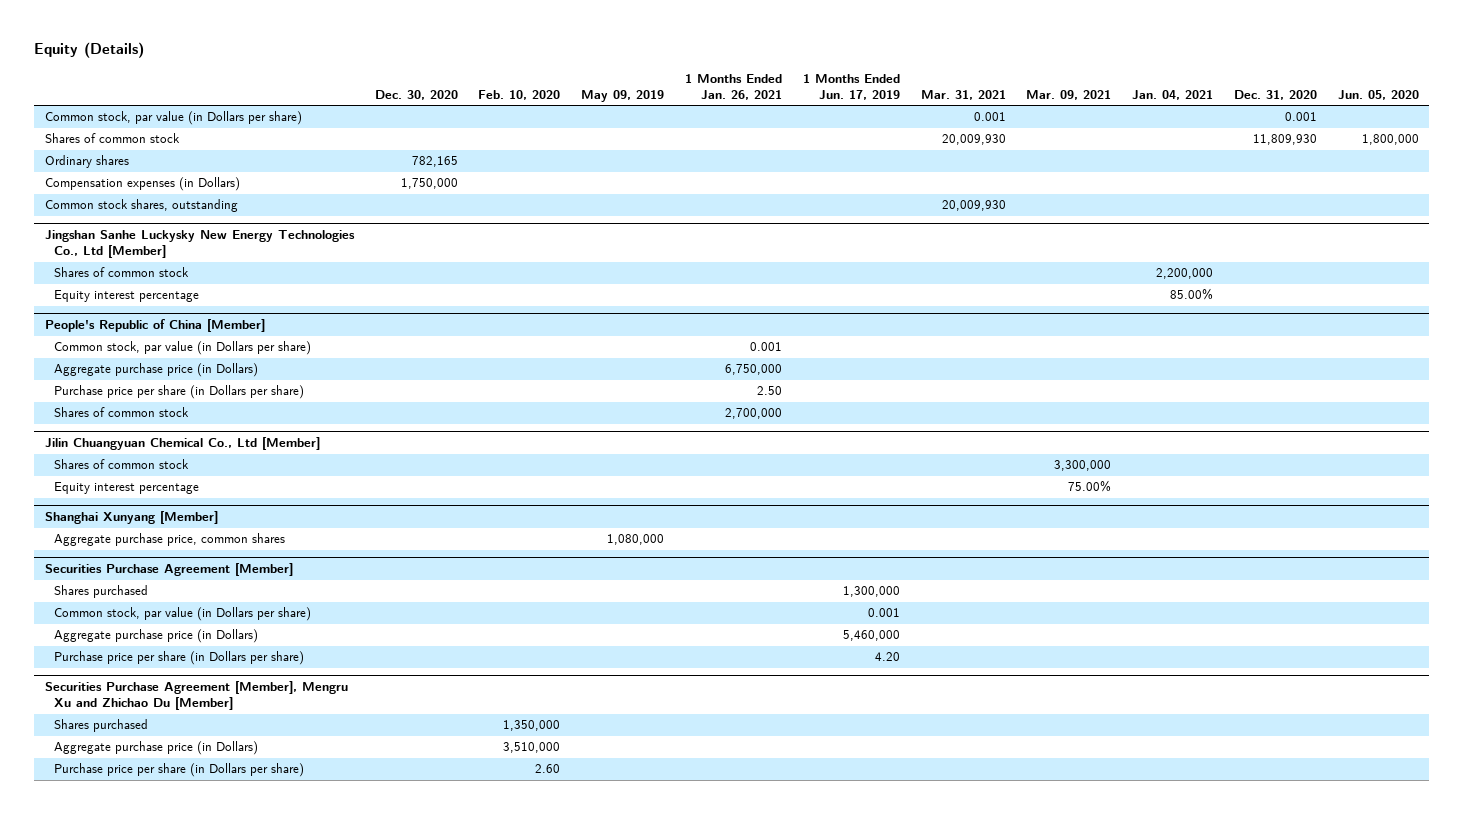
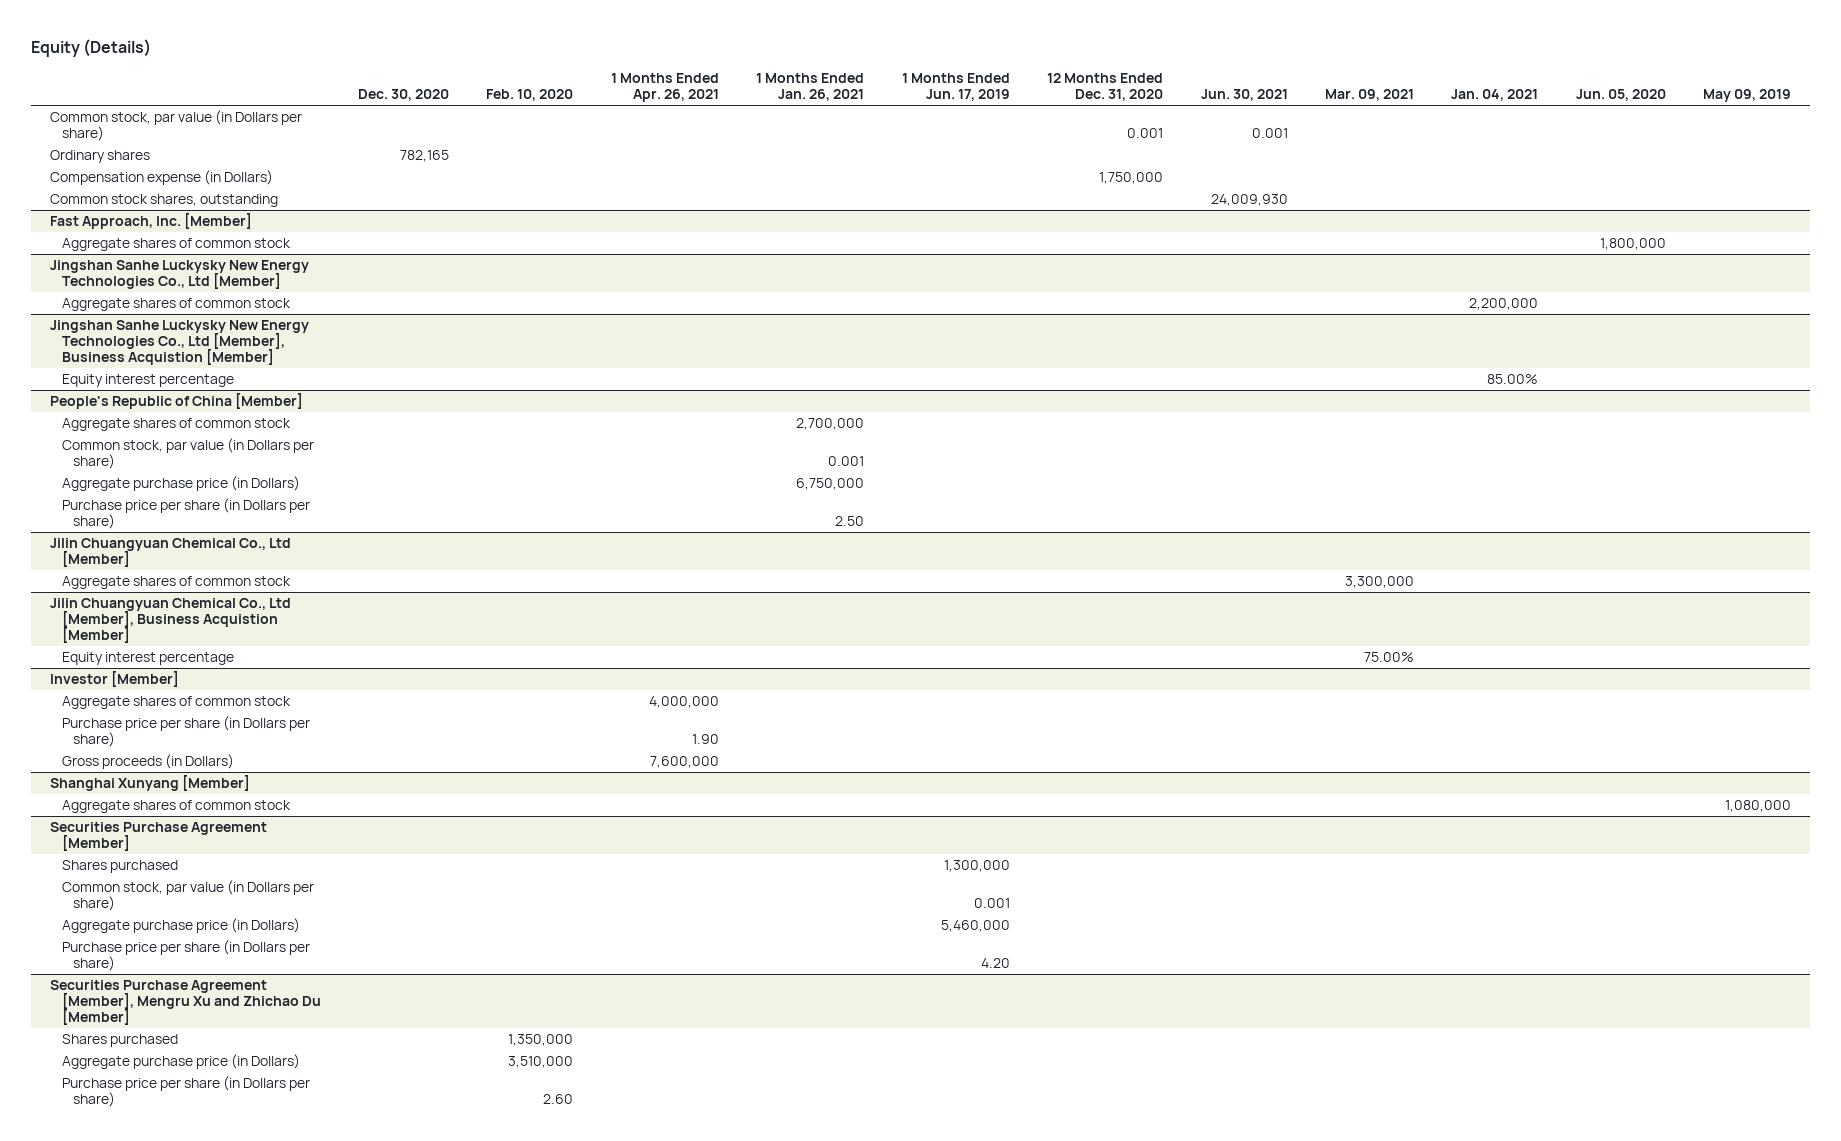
- | Dec. 30, 2020 | Feb. 10, 2020 | May 09, 2019 | 1 Months Ended Jan. 26, 2021 | 1 Months Ended Jun. 17, 2019 | Mar. 31, 2021 | Mar. 09, 2021 | Jan. 04, 2021 | Dec. 31, 2020 | Jun. 05, 2020
+ | Dec. 30, 2020 | Feb. 10, 2020 | 1 Months Ended Apr. 26, 2021 | 1 Months Ended Jan. 26, 2021 | 1 Months Ended Jun. 17, 2019 | 12 Months Ended Dec. 31, 2020 | Jun. 30, 2021 | Mar. 09, 2021 | Jan. 04, 2021 | Jun. 05, 2020 | May 09, 2019
- Shares of common stock | | | | | | 20,009,930 | | | 11,809,930 | 1,800,000
- Compensation expenses (in Dollars) | 1,750,000 | | | | | | | | |
+ Compensation expense (in Dollars) | | | | | | 1,750,000 | | | | |
+ Fast Approach, Inc. [Member]
+ Aggregate shares of common stock | | | | | | | | | | 1,800,000 |
@ Jingshan Sanhe Luckysky New Energy Technologies Co., Ltd [Member]
- Shares of common stock | | | | | | | | 2,200,000 | |
- Equity interest percentage | | | | | | | | 85.00% | |
+ Aggregate shares of common stock | | | | | | | | | 2,200,000 | |
+ Jingshan Sanhe Luckysky New Energy Technologies Co., Ltd [Member], Business Acquistion [Member]
+ Equity interest percentage | | | | | | | | | 85.00% | |
@ People's Republic of China [Member]
+ Aggregate shares of common stock | | | | 2,700,000 | | | | | | |
- Shares of common stock | | | | 2,700,000 | | | | | |
@ Jilin Chuangyuan Chemical Co., Ltd [Member]
- Shares of common stock | | | | | | | 3,300,000 | | |
- Equity interest percentage | | | | | | | 75.00% | | |
+ Aggregate shares of common stock | | | | | | | | 3,300,000 | | |
+ Jilin Chuangyuan Chemical Co., Ltd [Member], Business Acquistion [Member]
+ Equity interest percentage | | | | | | | | 75.00% | | |
+ Investor [Member]
+ Aggregate shares of common stock | | | 4,000,000 | | | | | | | |
+ Purchase price per share (in Dollars per share) | | | 1.90 | | | | | | | |
+ Gross proceeds (in Dollars) | | | 7,600,000 | | | | | | | |
@ Shanghai Xunyang [Member]
- Aggregate purchase price, common shares | | | 1,080,000 | | | | | | |
+ Aggregate shares of common stock | | | | | | | | | | | 1,080,000

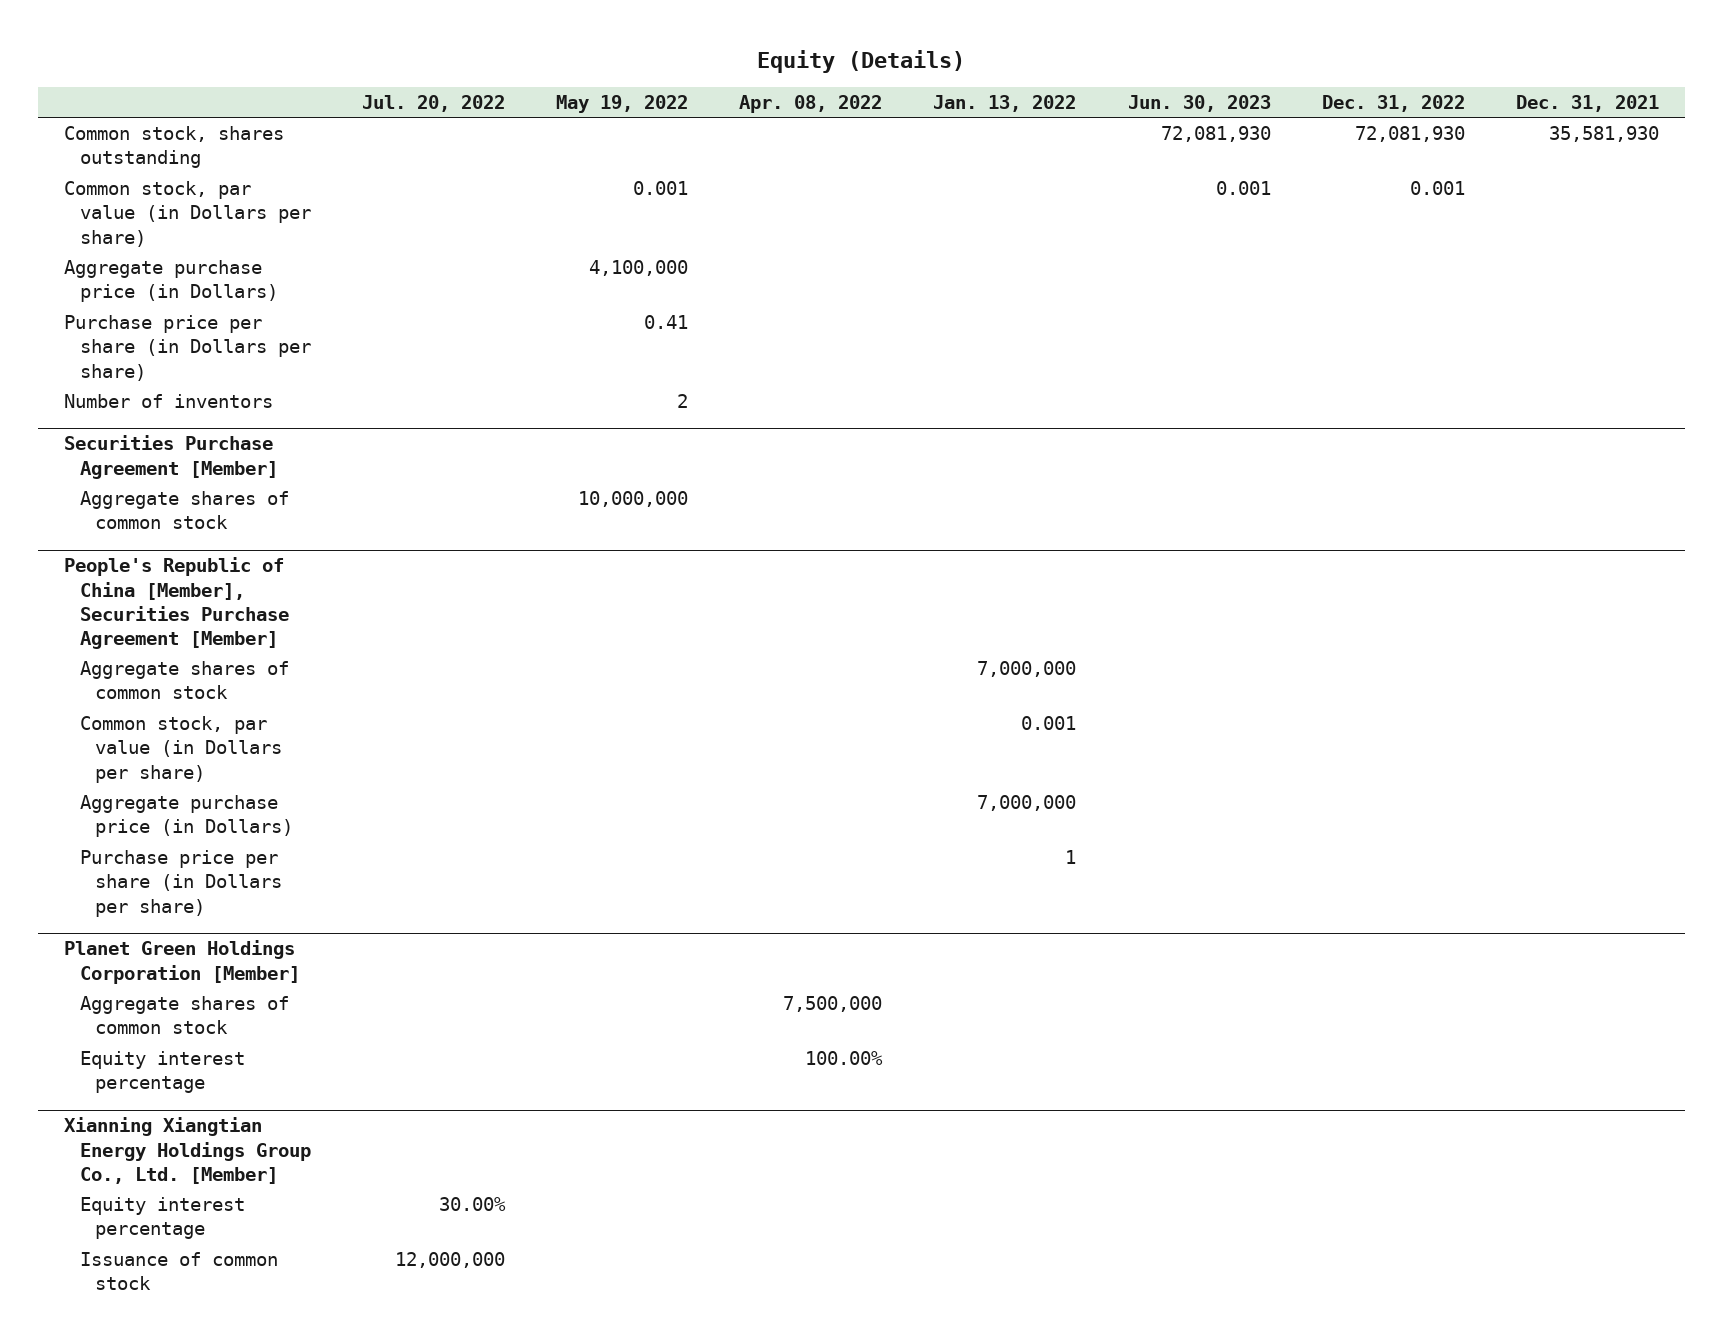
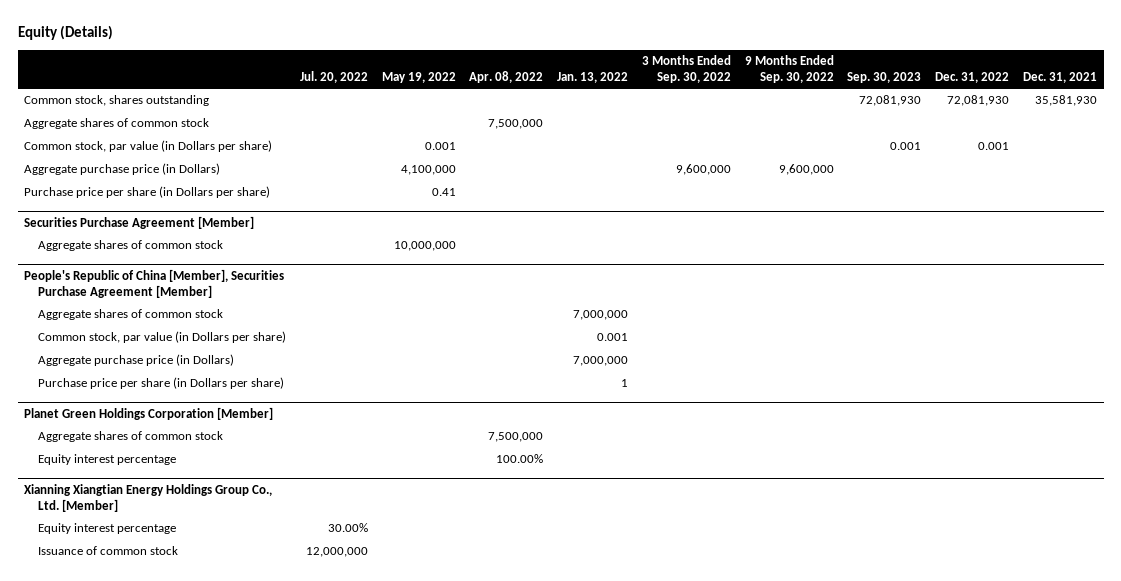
- | Jul. 20, 2022 | May 19, 2022 | Apr. 08, 2022 | Jan. 13, 2022 | Jun. 30, 2023 | Dec. 31, 2022 | Dec. 31, 2021
+ | Jul. 20, 2022 | May 19, 2022 | Apr. 08, 2022 | Jan. 13, 2022 | 3 Months Ended Sep. 30, 2022 | 9 Months Ended Sep. 30, 2022 | Sep. 30, 2023 | Dec. 31, 2022 | Dec. 31, 2021
+ Aggregate shares of common stock | | | 7,500,000 | | | | | |
- Number of inventors | | 2 | | | | |

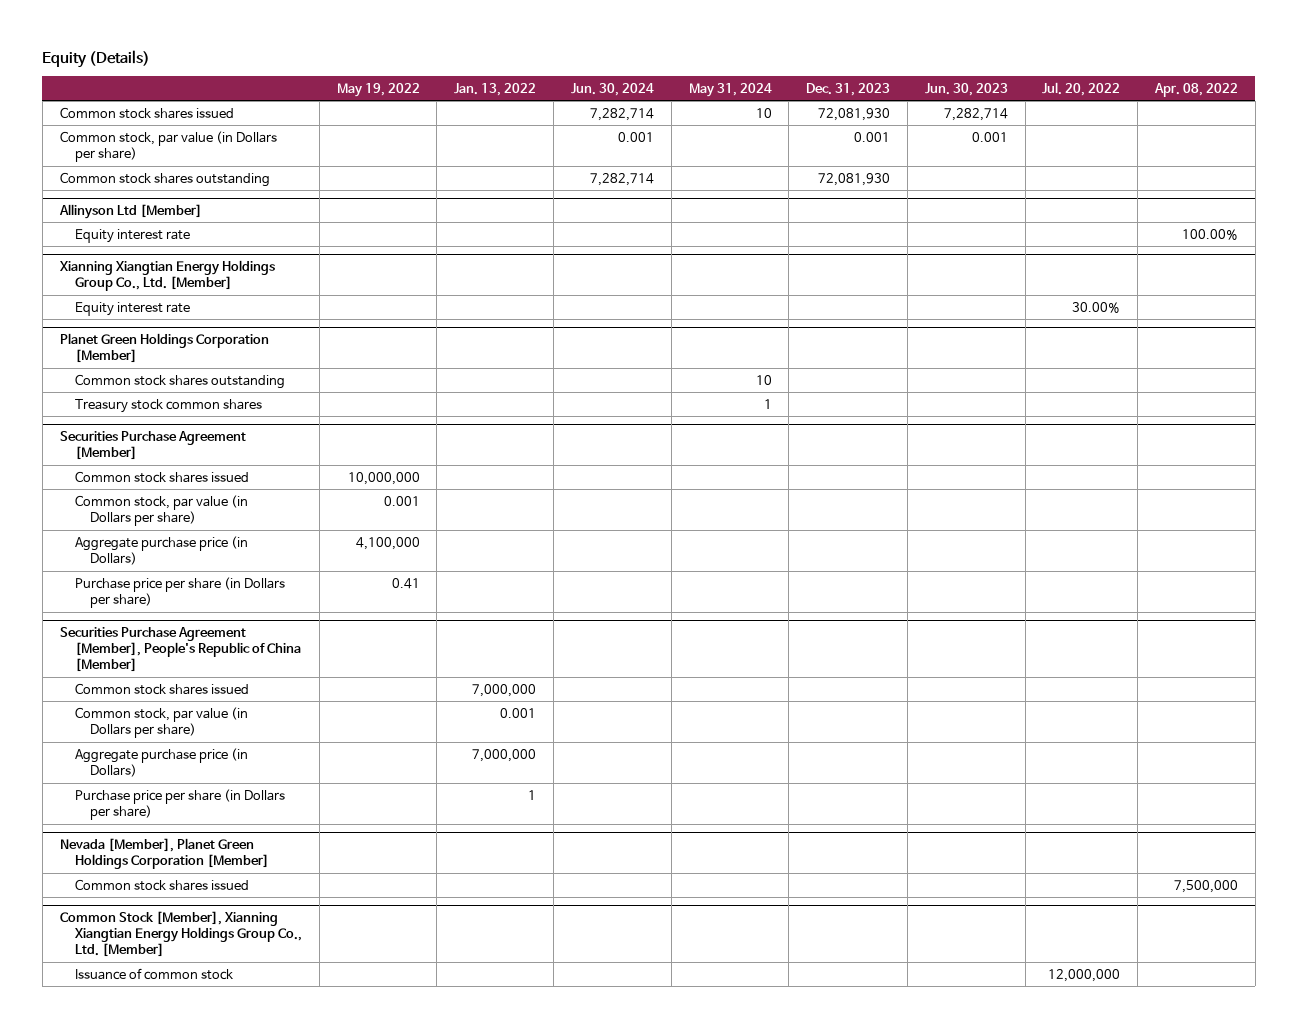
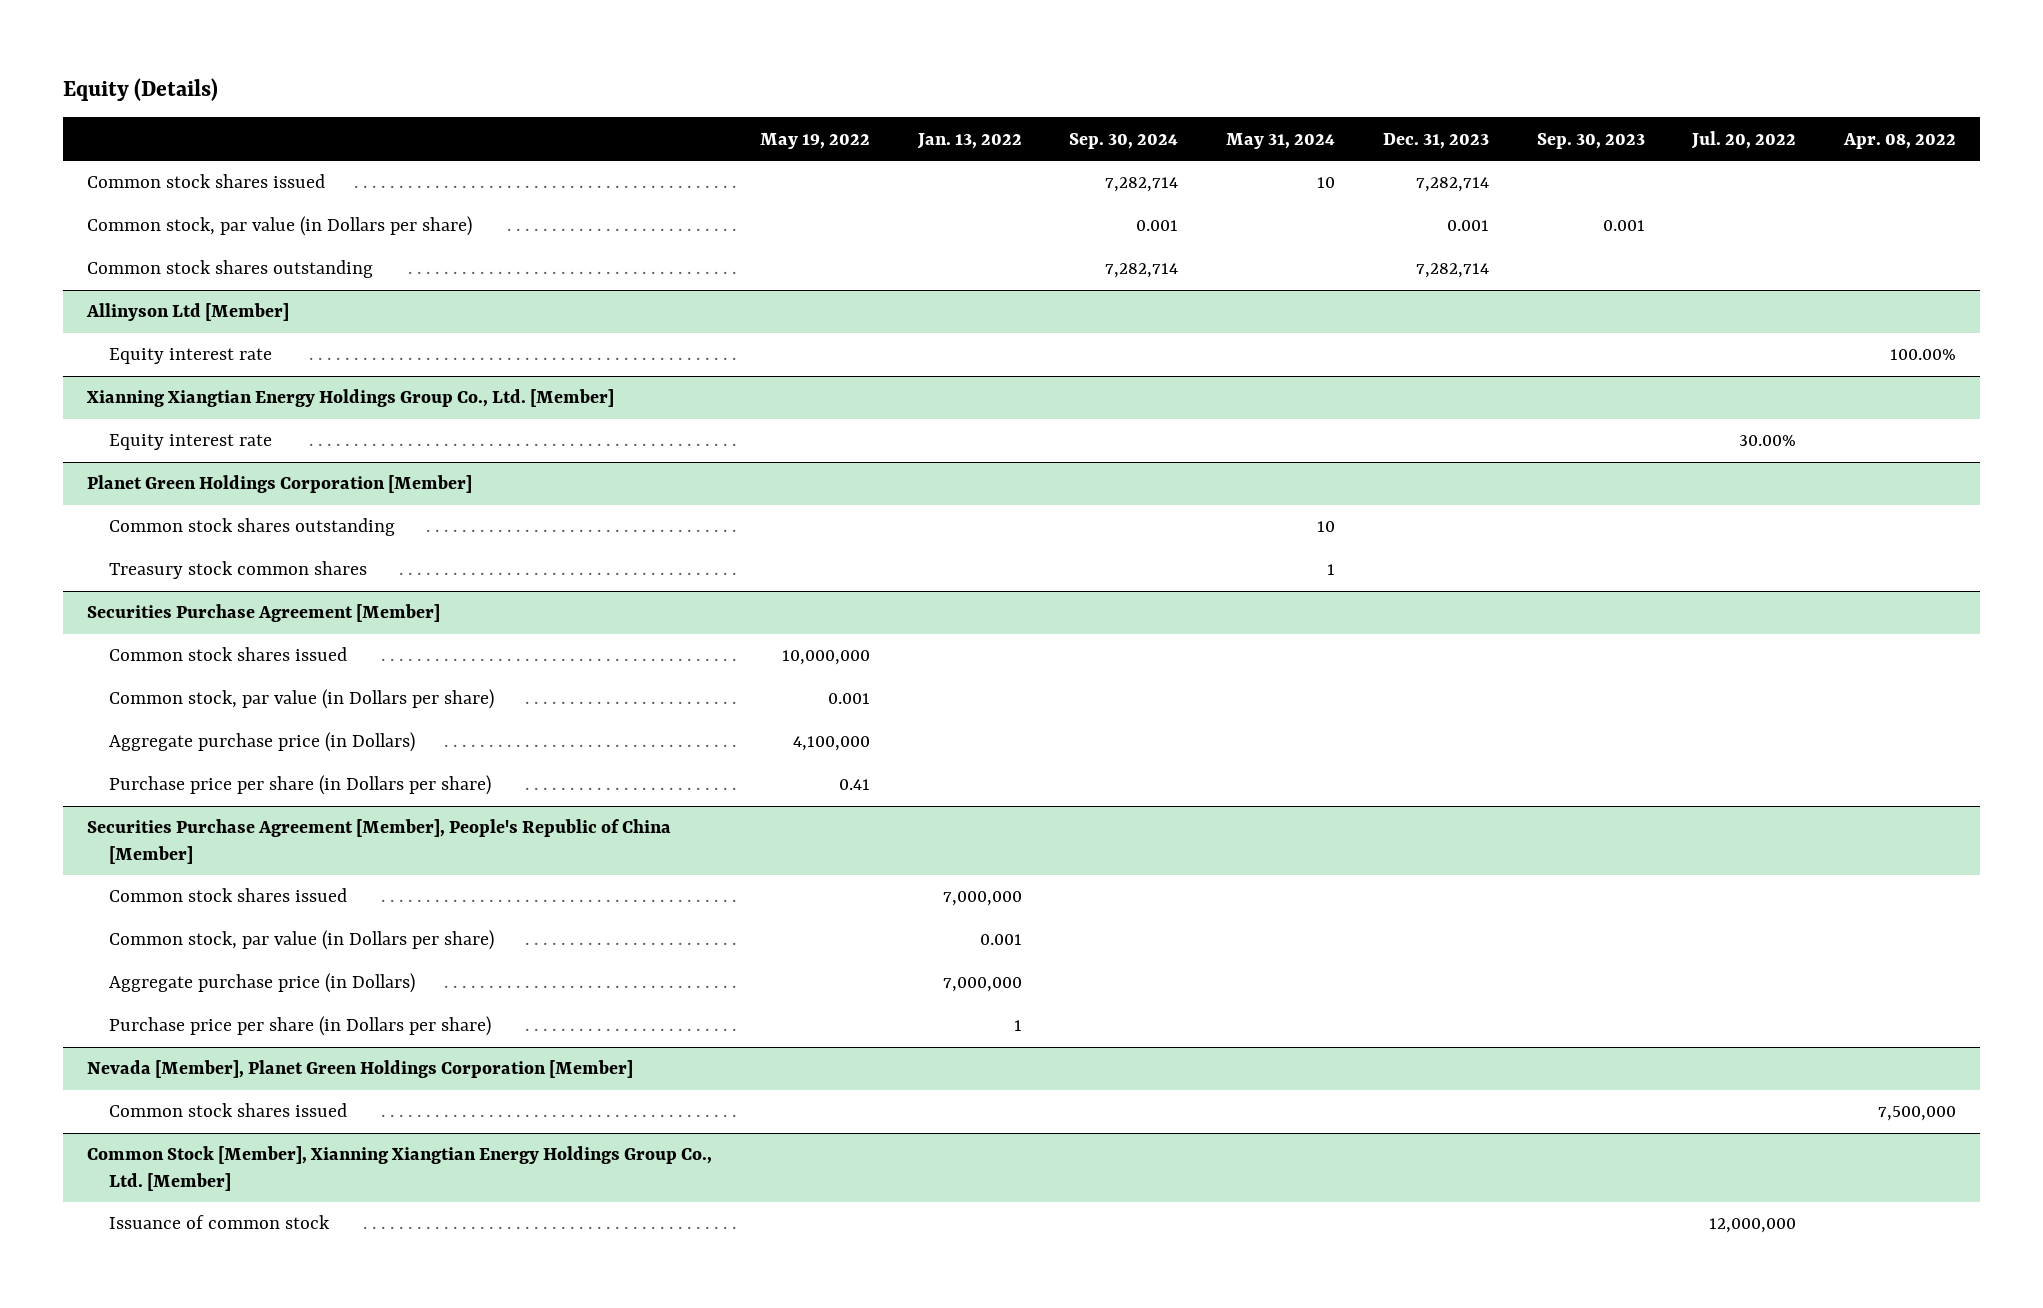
- | May 19, 2022 | Jan. 13, 2022 | Jun. 30, 2024 | May 31, 2024 | Dec. 31, 2023 | Jun. 30, 2023 | Jul. 20, 2022 | Apr. 08, 2022
+ | May 19, 2022 | Jan. 13, 2022 | Sep. 30, 2024 | May 31, 2024 | Dec. 31, 2023 | Sep. 30, 2023 | Jul. 20, 2022 | Apr. 08, 2022
- Common stock shares issued | | | 7,282,714 | 10 | 72,081,930 | 7,282,714 | |
+ Common stock shares issued | | | 7,282,714 | 10 | 7,282,714 | | |
- Common stock shares outstanding | | | 7,282,714 | | 72,081,930 | | |
+ Common stock shares outstanding | | | 7,282,714 | | 7,282,714 | | |

